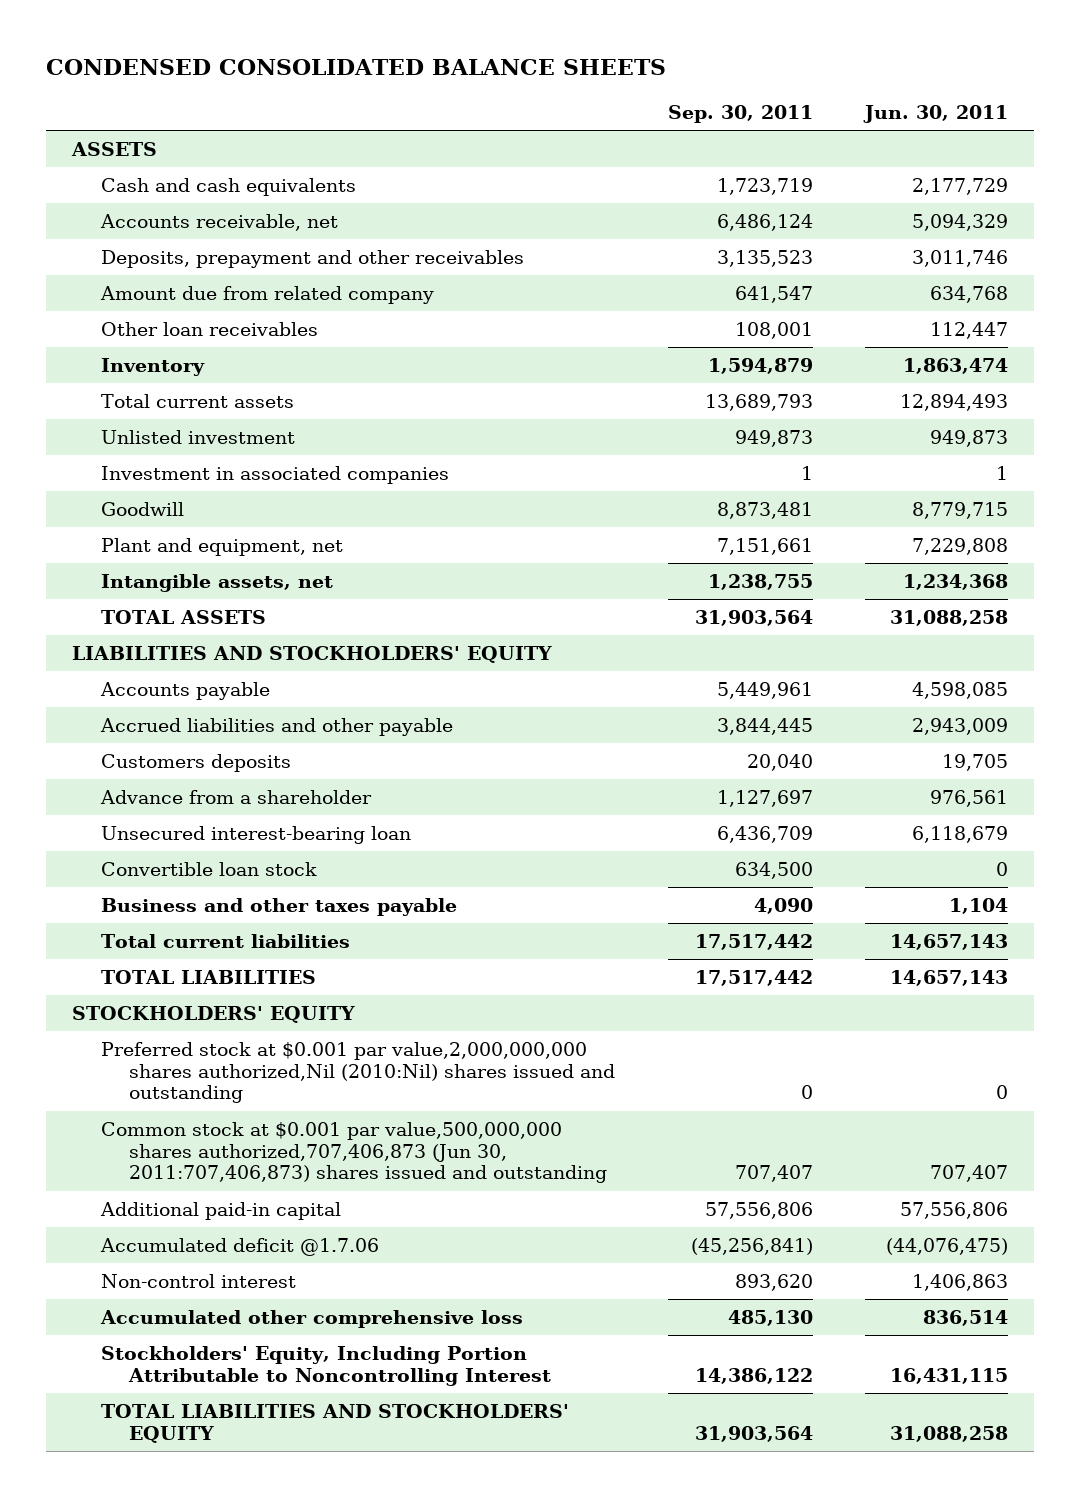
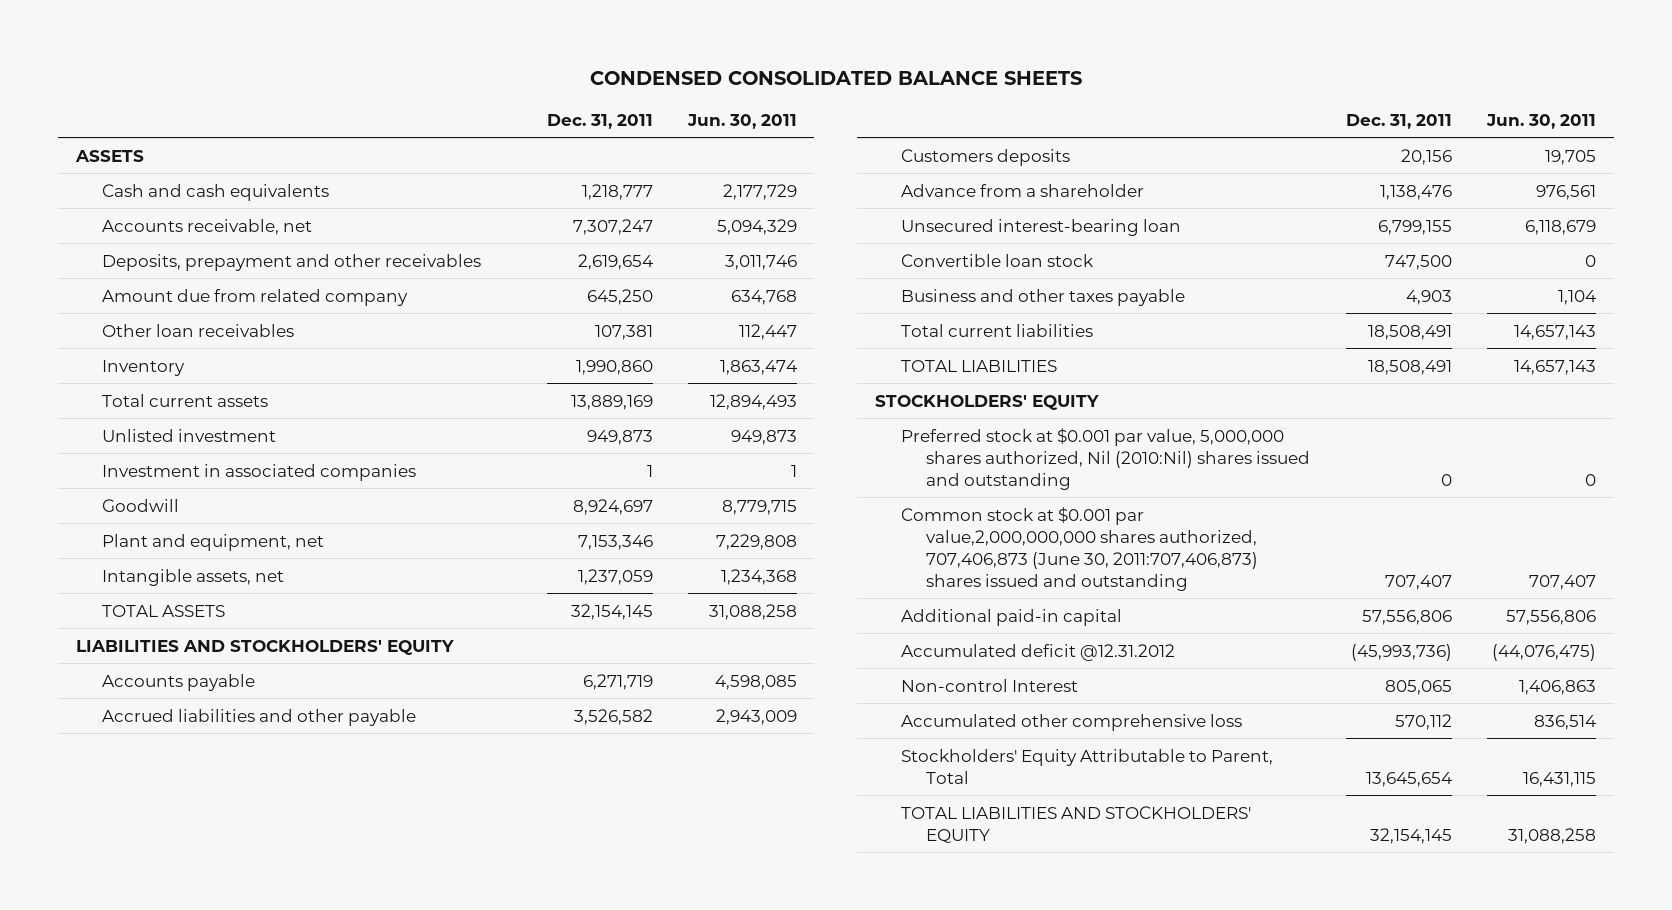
- | Sep. 30, 2011 | Jun. 30, 2011
+ | Dec. 31, 2011 | Jun. 30, 2011
- Preferred stock at $0.001 par value,2,000,000,000 shares authorized,Nil (2010:Nil) shares issued and outstanding | 0 | 0
- Common stock at $0.001 par value,500,000,000 shares authorized,707,406,873 (Jun 30, 2011:707,406,873) shares issued and outstanding | 707,407 | 707,407
+ Preferred stock at $0.001 par value, 5,000,000 shares authorized, Nil (2010:Nil) shares issued and outstanding | 0 | 0
+ Common stock at $0.001 par value,2,000,000,000 shares authorized, 707,406,873 (June 30, 2011:707,406,873) shares issued and outstanding | 707,407 | 707,407
- Accumulated deficit @1.7.06 | (45,256,841) | (44,076,475)
- Non-control interest | 893,620 | 1,406,863
+ Accumulated deficit @12.31.2012 | (45,993,736) | (44,076,475)
+ Non-control Interest | 805,065 | 1,406,863
- Stockholders' Equity, Including Portion Attributable to Noncontrolling Interest | 14,386,122 | 16,431,115
+ Stockholders' Equity Attributable to Parent, Total | 13,645,654 | 16,431,115

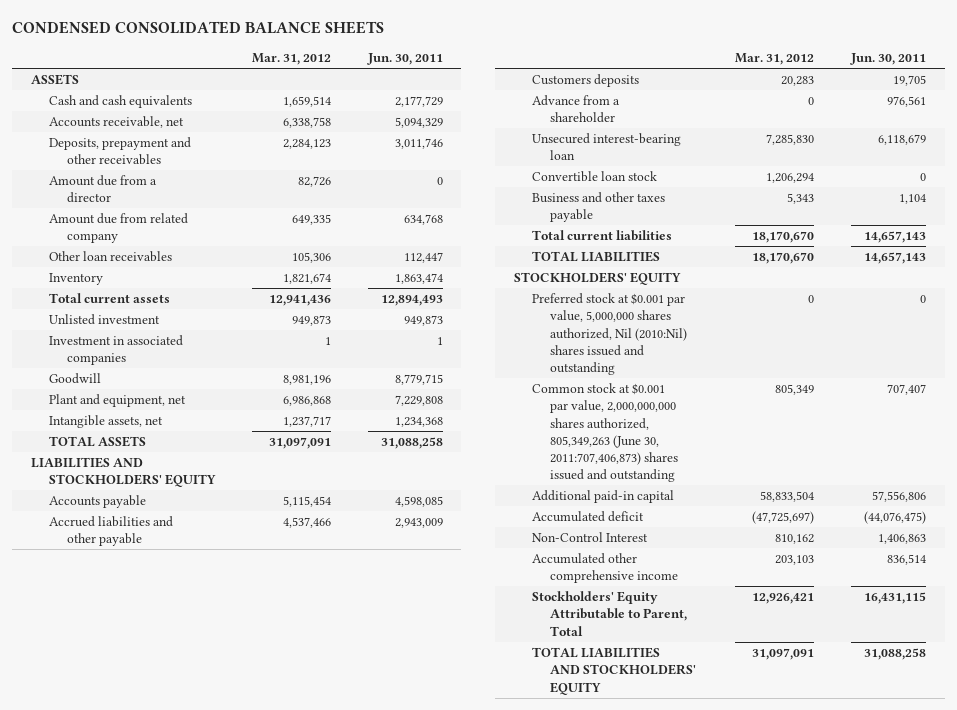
- | Dec. 31, 2011 | Jun. 30, 2011
+ | Mar. 31, 2012 | Jun. 30, 2011
+ Amount due from a director | 82,726 | 0
- Common stock at $0.001 par value,2,000,000,000 shares authorized, 707,406,873 (June 30, 2011:707,406,873) shares issued and outstanding | 707,407 | 707,407
+ Common stock at $0.001 par value, 2,000,000,000 shares authorized, 805,349,263 (June 30, 2011:707,406,873) shares issued and outstanding | 805,349 | 707,407
- Accumulated deficit @12.31.2012 | (45,993,736) | (44,076,475)
- Non-control Interest | 805,065 | 1,406,863
- Accumulated other comprehensive loss | 570,112 | 836,514
+ Accumulated deficit | (47,725,697) | (44,076,475)
+ Non-Control Interest | 810,162 | 1,406,863
+ Accumulated other comprehensive income | 203,103 | 836,514

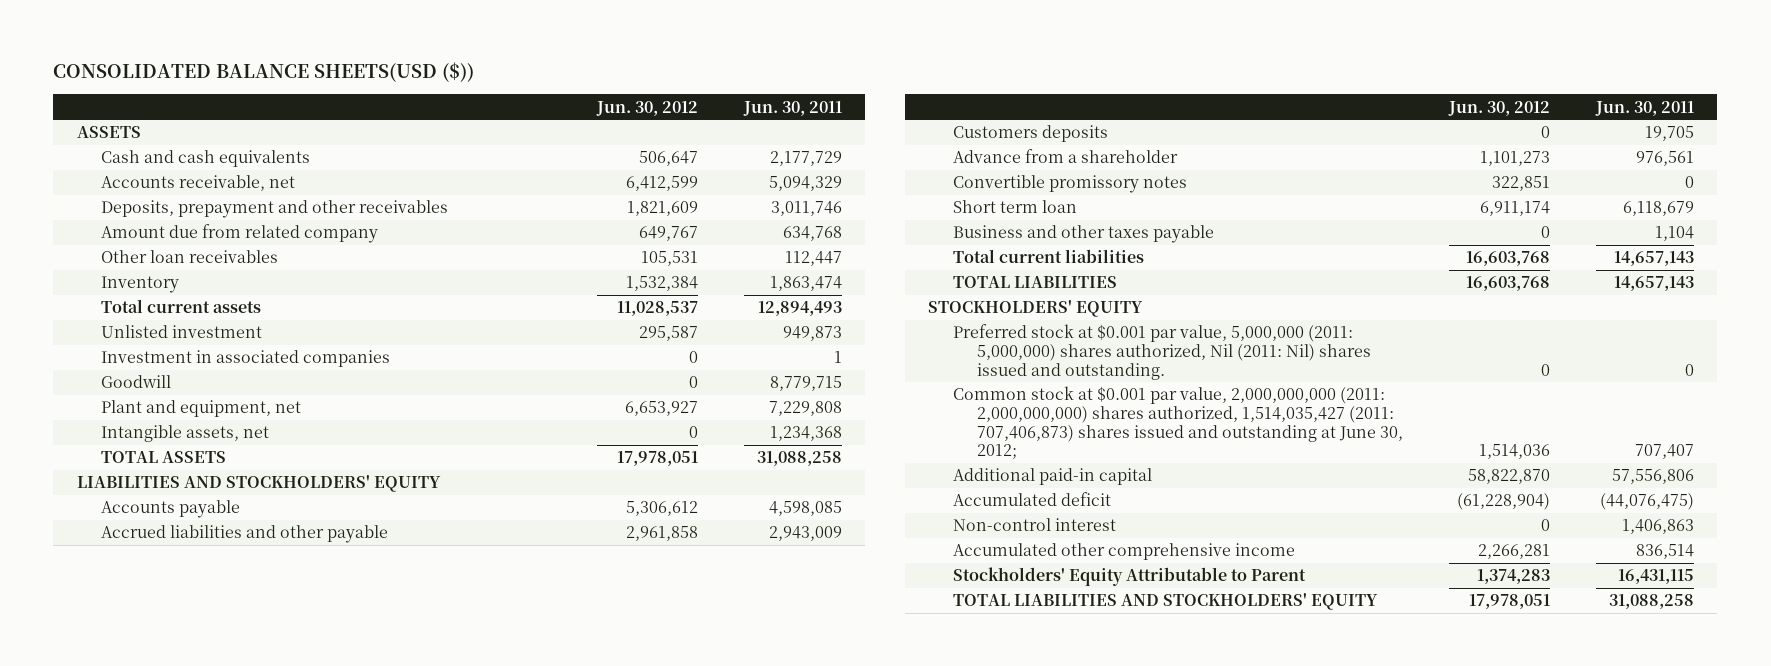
- CONDENSED CONSOLIDATED BALANCE SHEETS
+ CONSOLIDATED BALANCE SHEETS(USD ($))
- | Mar. 31, 2012 | Jun. 30, 2011
+ | Jun. 30, 2012 | Jun. 30, 2011
- Amount due from a director | 82,726 | 0
- Unsecured interest-bearing loan | 7,285,830 | 6,118,679
- Convertible loan stock | 1,206,294 | 0
+ Convertible promissory notes | 322,851 | 0
+ Short term loan | 6,911,174 | 6,118,679
- Preferred stock at $0.001 par value, 5,000,000 shares authorized, Nil (2010:Nil) shares issued and outstanding | 0 | 0
- Common stock at $0.001 par value, 2,000,000,000 shares authorized, 805,349,263 (June 30, 2011:707,406,873) shares issued and outstanding | 805,349 | 707,407
+ Preferred stock at $0.001 par value, 5,000,000 (2011: 5,000,000) shares authorized, Nil (2011: Nil) shares issued and outstanding. | 0 | 0
+ Common stock at $0.001 par value, 2,000,000,000 (2011: 2,000,000,000) shares authorized, 1,514,035,427 (2011: 707,406,873) shares issued and outstanding at June 30, 2012; | 1,514,036 | 707,407
- Non-Control Interest | 810,162 | 1,406,863
+ Non-control interest | 0 | 1,406,863
- Stockholders' Equity Attributable to Parent, Total | 12,926,421 | 16,431,115
+ Stockholders' Equity Attributable to Parent | 1,374,283 | 16,431,115

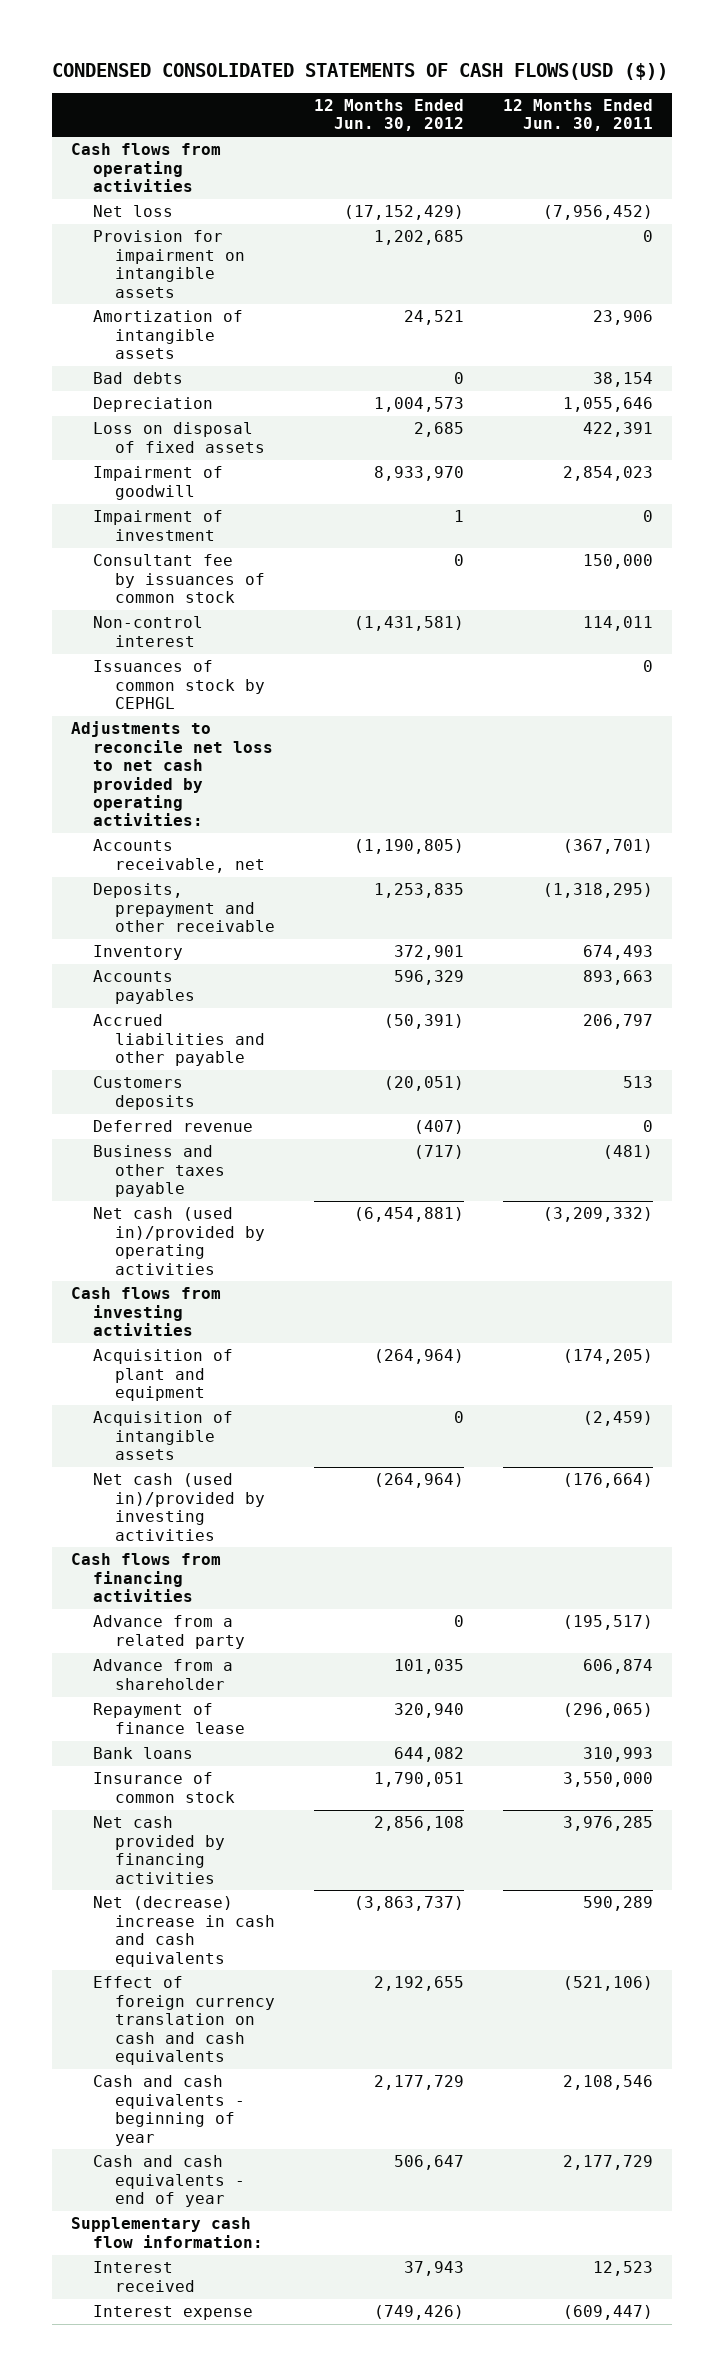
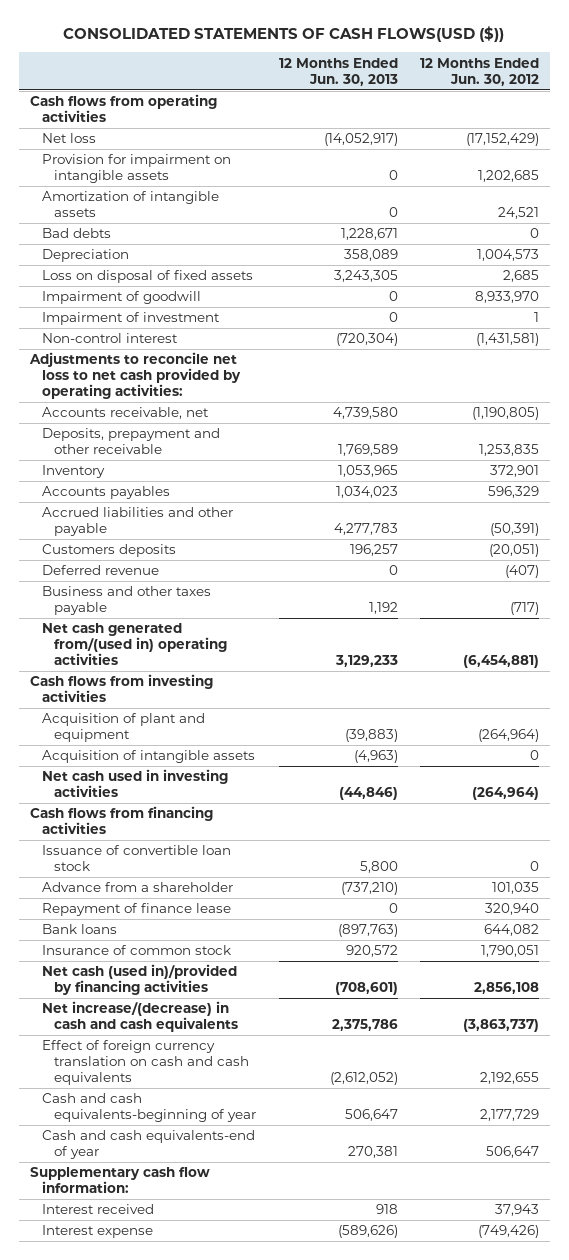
- CONDENSED CONSOLIDATED STATEMENTS OF CASH FLOWS(USD ($))
+ CONSOLIDATED STATEMENTS OF CASH FLOWS(USD ($))
- | 12 Months Ended Jun. 30, 2012 | 12 Months Ended Jun. 30, 2011
+ | 12 Months Ended Jun. 30, 2013 | 12 Months Ended Jun. 30, 2012
- Consultant fee by issuances of common stock | 0 | 150,000
- Issuances of common stock by CEPHGL | | 0
- Net cash (used in)/provided by operating activities | (6,454,881) | (3,209,332)
+ Net cash generated from/(used in) operating activities | 3,129,233 | (6,454,881)
- Net cash (used in)/provided by investing activities | (264,964) | (176,664)
+ Net cash used in investing activities | (44,846) | (264,964)
- Advance from a related party | 0 | (195,517)
+ Issuance of convertible loan stock | 5,800 | 0
- Net cash provided by financing activities | 2,856,108 | 3,976,285
- Net (decrease) increase in cash and cash equivalents | (3,863,737) | 590,289
+ Net cash (used in)/provided by financing activities | (708,601) | 2,856,108
+ Net increase/(decrease) in cash and cash equivalents | 2,375,786 | (3,863,737)
- Cash and cash equivalents - beginning of year | 2,177,729 | 2,108,546
- Cash and cash equivalents - end of year | 506,647 | 2,177,729
+ Cash and cash equivalents-beginning of year | 506,647 | 2,177,729
+ Cash and cash equivalents-end of year | 270,381 | 506,647

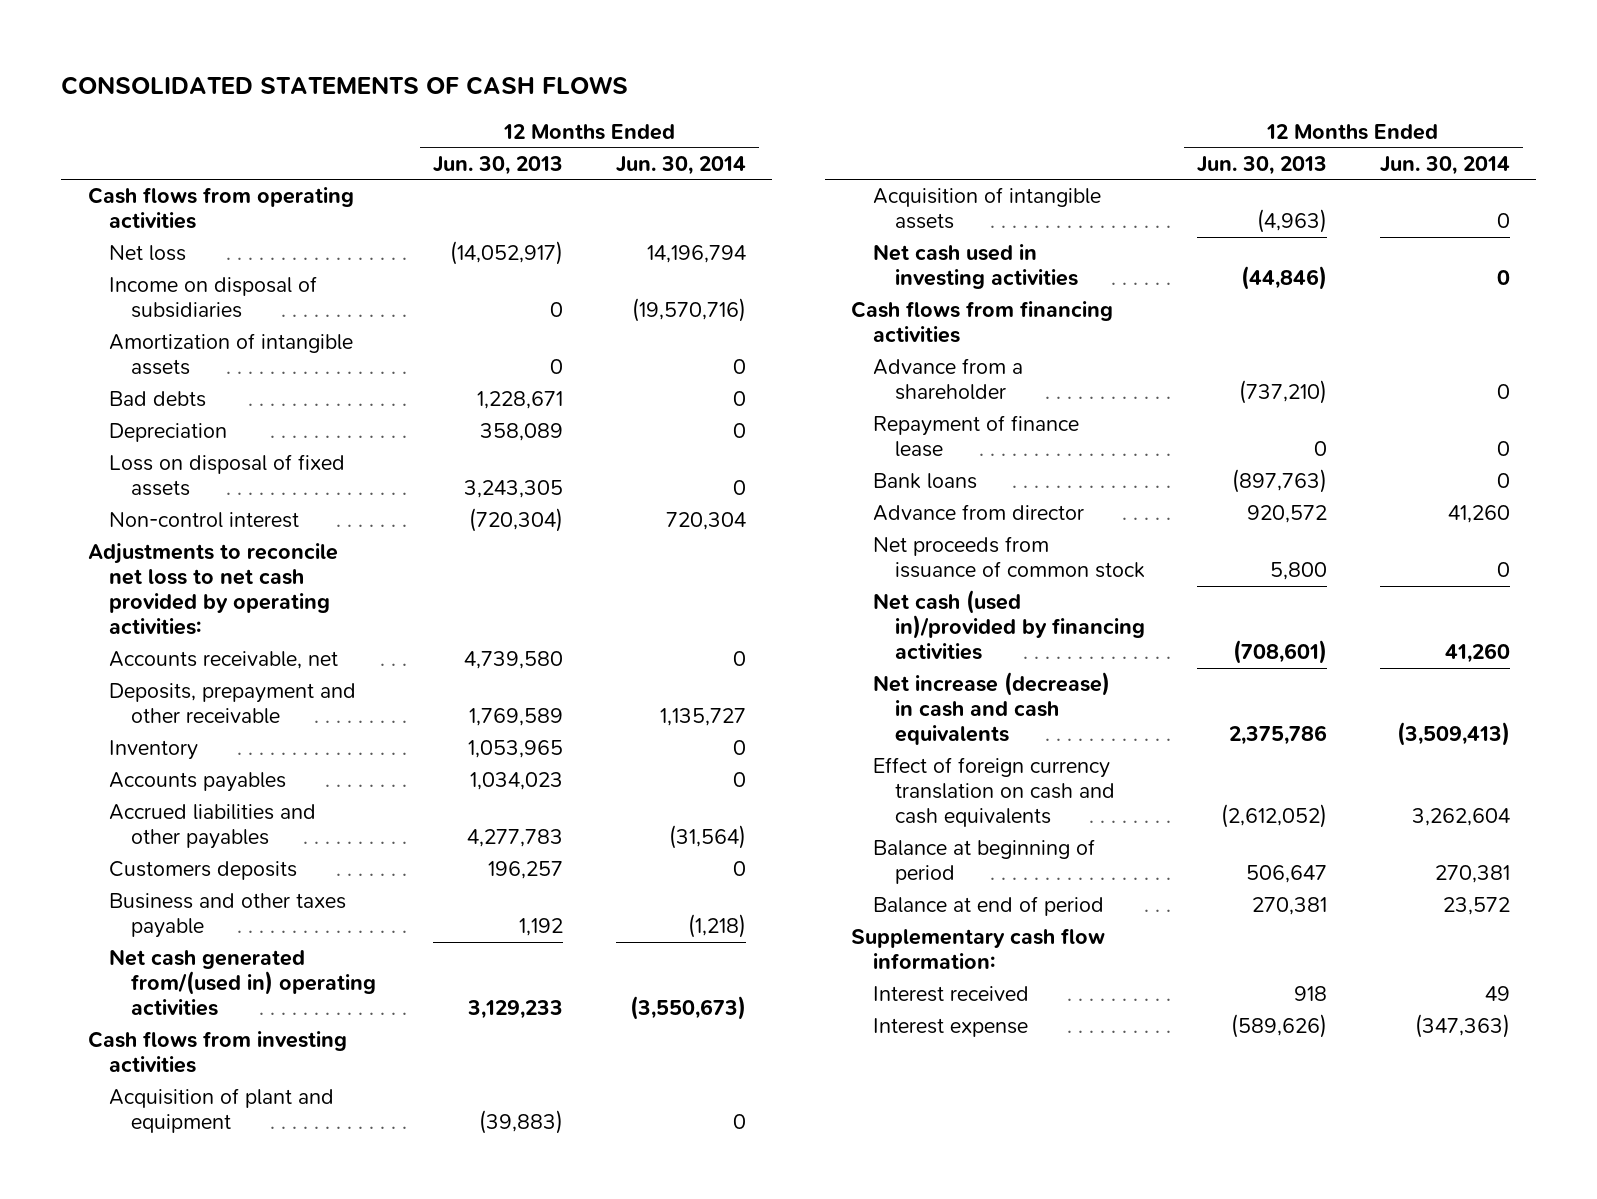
- CONSOLIDATED STATEMENTS OF CASH FLOWS(USD ($))
+ CONSOLIDATED STATEMENTS OF CASH FLOWS
- | 12 Months Ended Jun. 30, 2013 | 12 Months Ended Jun. 30, 2012
+ | 12 Months Ended Jun. 30, 2013 | 12 Months Ended Jun. 30, 2014
- Provision for impairment on intangible assets | 0 | 1,202,685
+ Income on disposal of subsidiaries | 0 | (19,570,716)
- Impairment of goodwill | 0 | 8,933,970
- Impairment of investment | 0 | 1
- Accrued liabilities and other payable | 4,277,783 | (50,391)
+ Accrued liabilities and other payables | 4,277,783 | (31,564)
- Deferred revenue | 0 | (407)
- Issuance of convertible loan stock | 5,800 | 0
- Insurance of common stock | 920,572 | 1,790,051
+ Advance from director | 920,572 | 41,260
+ Net proceeds from issuance of common stock | 5,800 | 0
- Net increase/(decrease) in cash and cash equivalents | 2,375,786 | (3,863,737)
+ Net increase (decrease) in cash and cash equivalents | 2,375,786 | (3,509,413)
- Cash and cash equivalents-beginning of year | 506,647 | 2,177,729
- Cash and cash equivalents-end of year | 270,381 | 506,647
+ Balance at beginning of period | 506,647 | 270,381
+ Balance at end of period | 270,381 | 23,572

